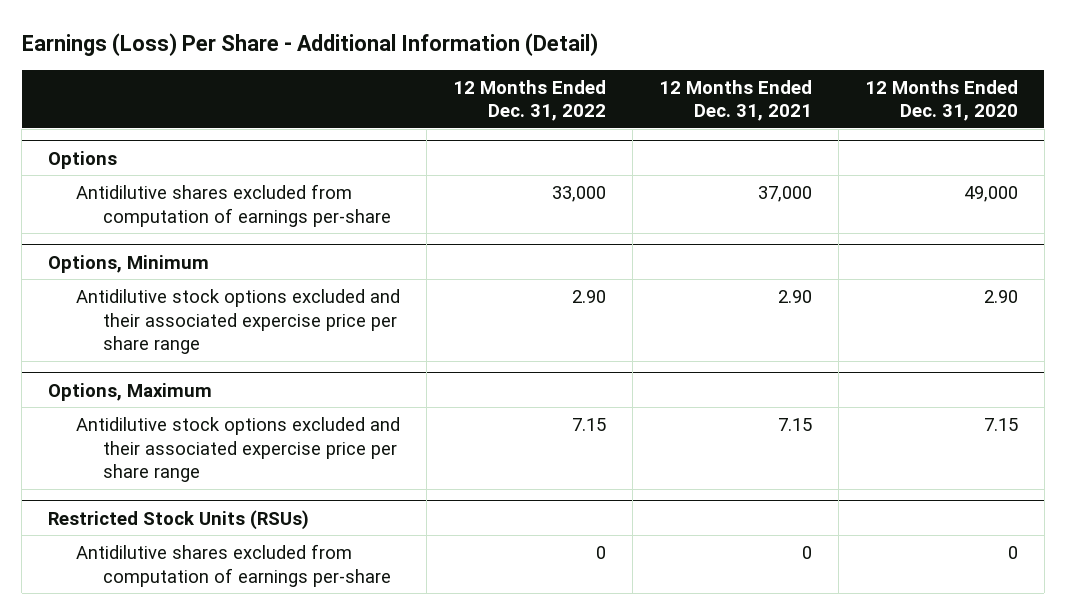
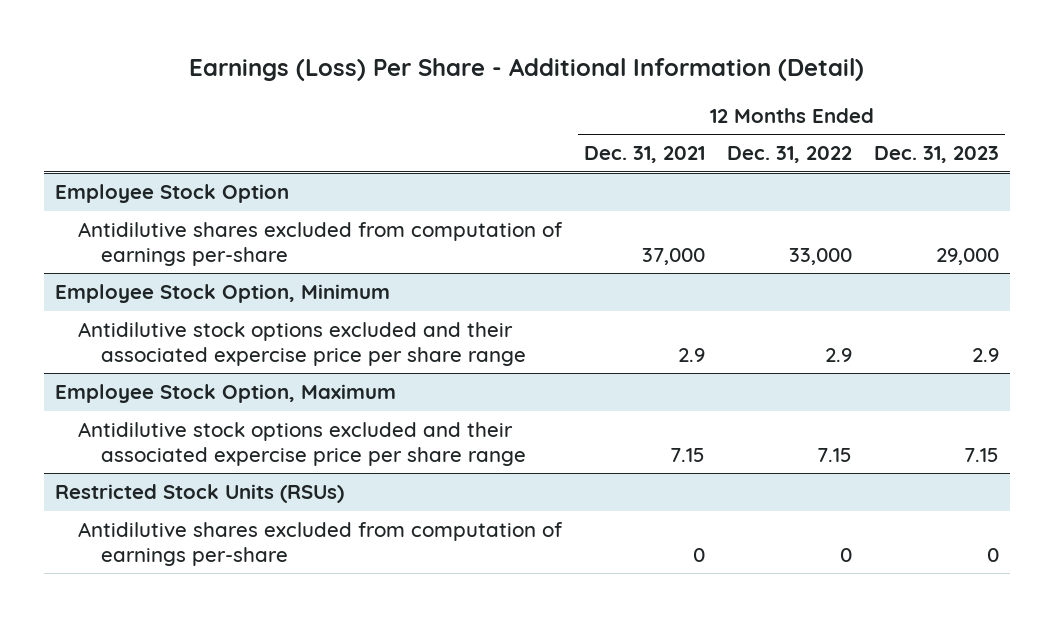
- | 12 Months Ended Dec. 31, 2022 | 12 Months Ended Dec. 31, 2021 | 12 Months Ended Dec. 31, 2020
+ | 12 Months Ended Dec. 31, 2021 | 12 Months Ended Dec. 31, 2022 | 12 Months Ended Dec. 31, 2023
- Options
+ Employee Stock Option
- Options, Minimum
- Antidilutive stock options excluded and their associated expercise price per share range | 2.90 | 2.90 | 2.90
- Options, Maximum
+ Employee Stock Option, Minimum
+ Antidilutive stock options excluded and their associated expercise price per share range | 2.9 | 2.9 | 2.9
+ Employee Stock Option, Maximum

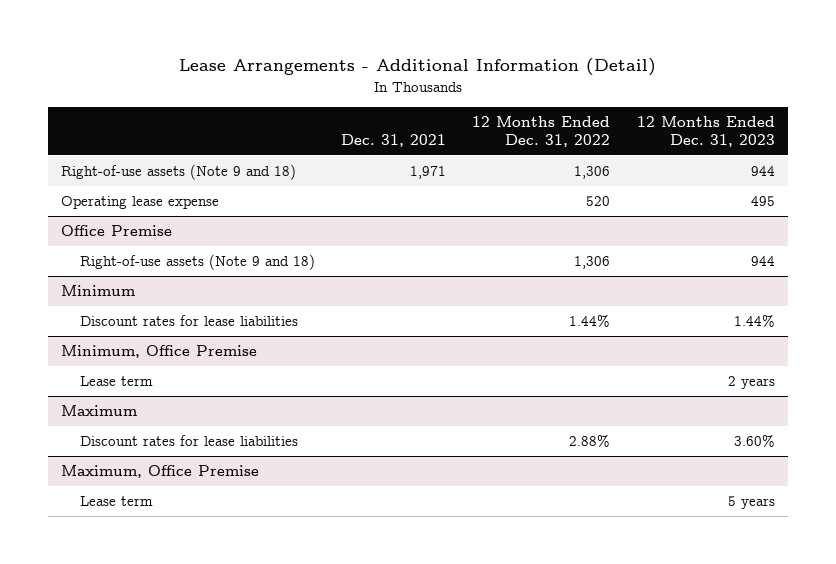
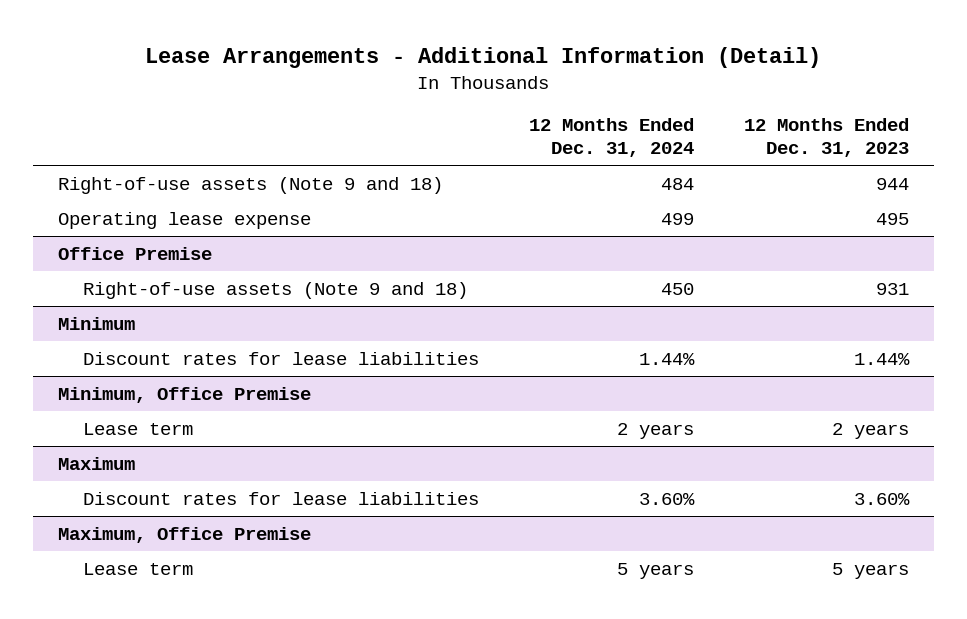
- | Dec. 31, 2021 | 12 Months Ended Dec. 31, 2022 | 12 Months Ended Dec. 31, 2023
+ | 12 Months Ended Dec. 31, 2024 | 12 Months Ended Dec. 31, 2023
@ Office Premise
- Right-of-use assets (Note 9 and 18) | | 1,306 | 944
+ Right-of-use assets (Note 9 and 18) | 450 | 931

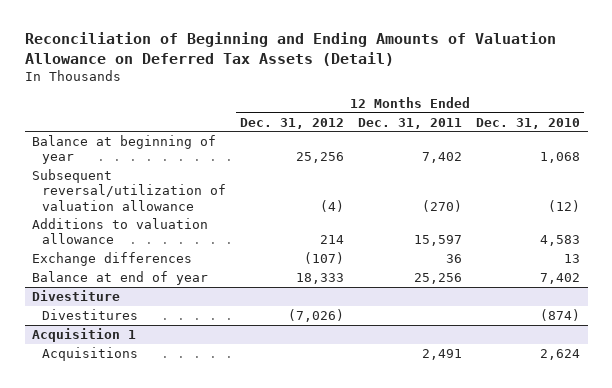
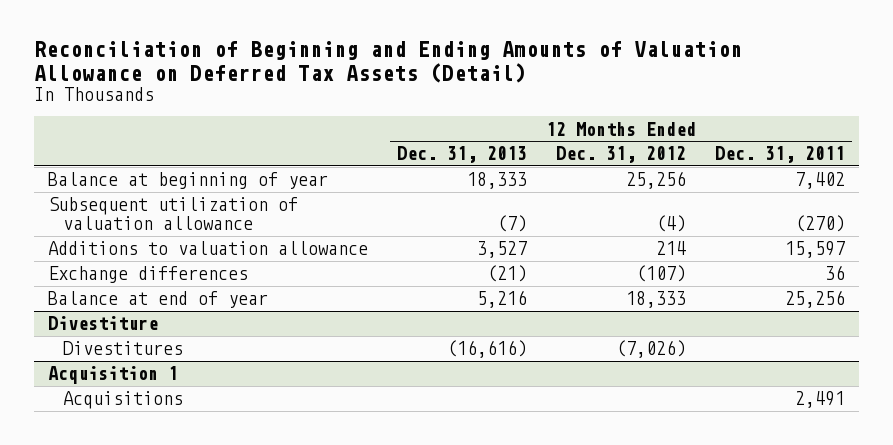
- | 12 Months Ended Dec. 31, 2012 | 12 Months Ended Dec. 31, 2011 | 12 Months Ended Dec. 31, 2010
+ | 12 Months Ended Dec. 31, 2013 | 12 Months Ended Dec. 31, 2012 | 12 Months Ended Dec. 31, 2011
- Subsequent reversal/utilization of valuation allowance | (4) | (270) | (12)
+ Subsequent utilization of valuation allowance | (7) | (4) | (270)

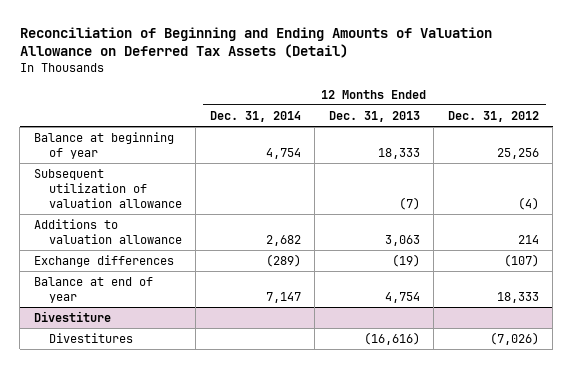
- | 12 Months Ended Dec. 31, 2013 | 12 Months Ended Dec. 31, 2012 | 12 Months Ended Dec. 31, 2011
+ | 12 Months Ended Dec. 31, 2014 | 12 Months Ended Dec. 31, 2013 | 12 Months Ended Dec. 31, 2012
- Additions to valuation allowance | 3,527 | 214 | 15,597
- Exchange differences | (21) | (107) | 36
- Balance at end of year | 5,216 | 18,333 | 25,256
+ Additions to valuation allowance | 2,682 | 3,063 | 214
+ Exchange differences | (289) | (19) | (107)
+ Balance at end of year | 7,147 | 4,754 | 18,333
- Acquisition 1
- Acquisitions | | | 2,491

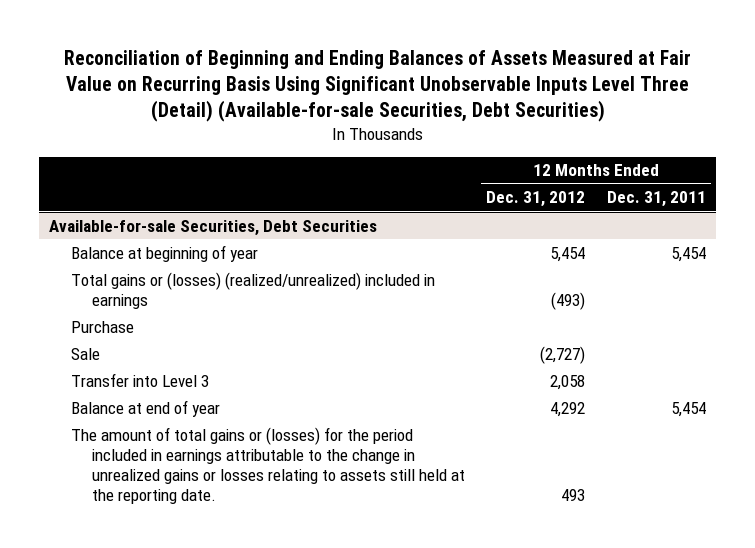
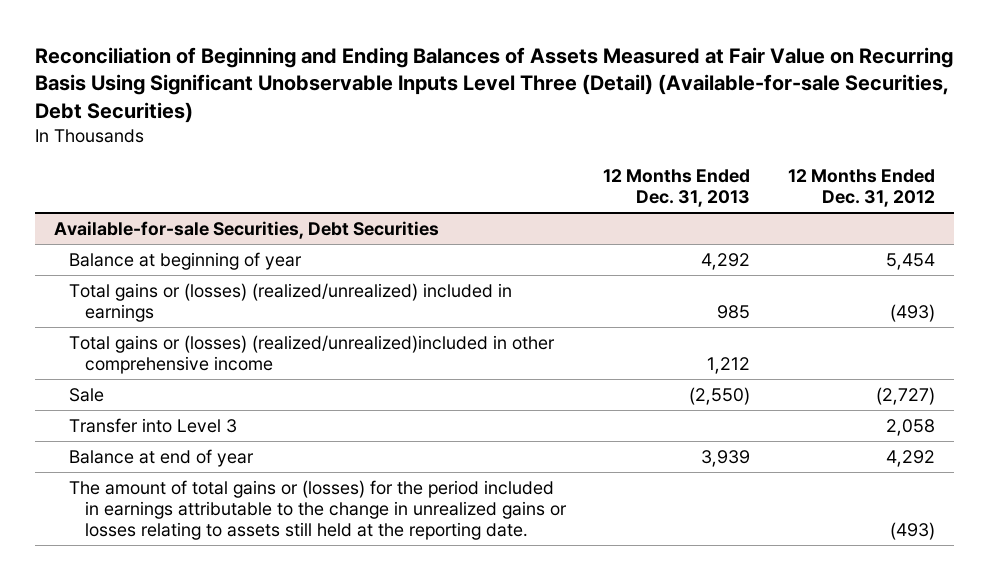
- | 12 Months Ended Dec. 31, 2012 | 12 Months Ended Dec. 31, 2011
+ | 12 Months Ended Dec. 31, 2013 | 12 Months Ended Dec. 31, 2012
@ Available-for-sale Securities, Debt Securities
- Purchase
+ Total gains or (losses) (realized/unrealized)included in other comprehensive income | 1,212 |
- The amount of total gains or (losses) for the period included in earnings attributable to the change in unrealized gains or losses relating to assets still held at the reporting date. | 493 |
+ The amount of total gains or (losses) for the period included in earnings attributable to the change in unrealized gains or losses relating to assets still held at the reporting date. | | (493)

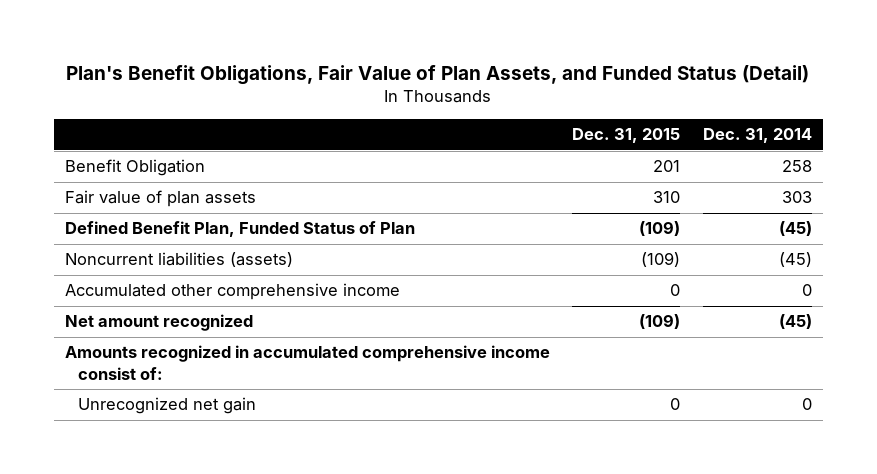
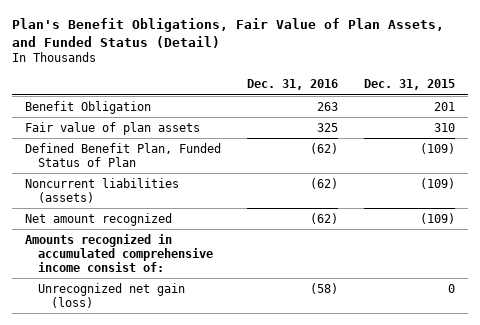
- | Dec. 31, 2015 | Dec. 31, 2014
+ | Dec. 31, 2016 | Dec. 31, 2015
- Accumulated other comprehensive income | 0 | 0
- Unrecognized net gain | 0 | 0
+ Unrecognized net gain (loss) | (58) | 0

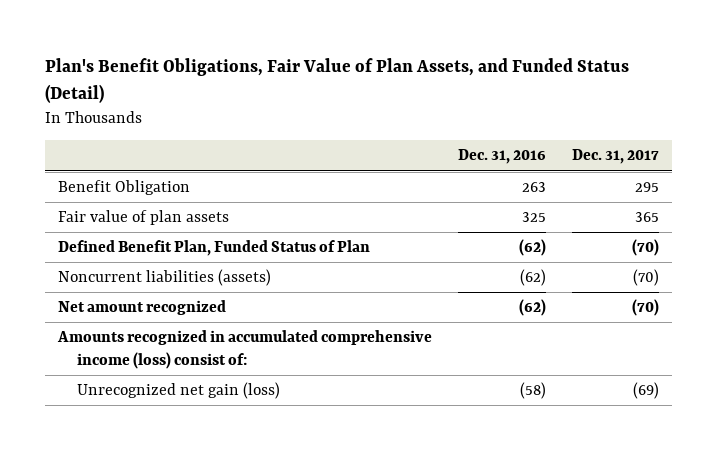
- | Dec. 31, 2016 | Dec. 31, 2015
+ | Dec. 31, 2016 | Dec. 31, 2017
- Amounts recognized in accumulated comprehensive income consist of:
+ Amounts recognized in accumulated comprehensive income (loss) consist of:

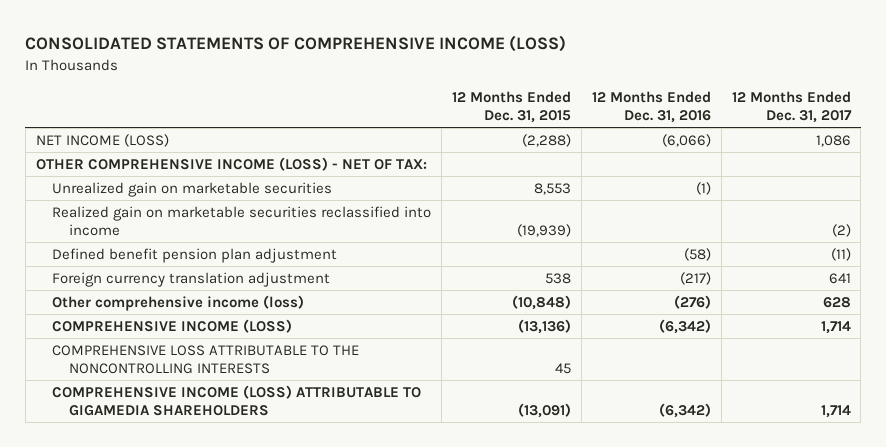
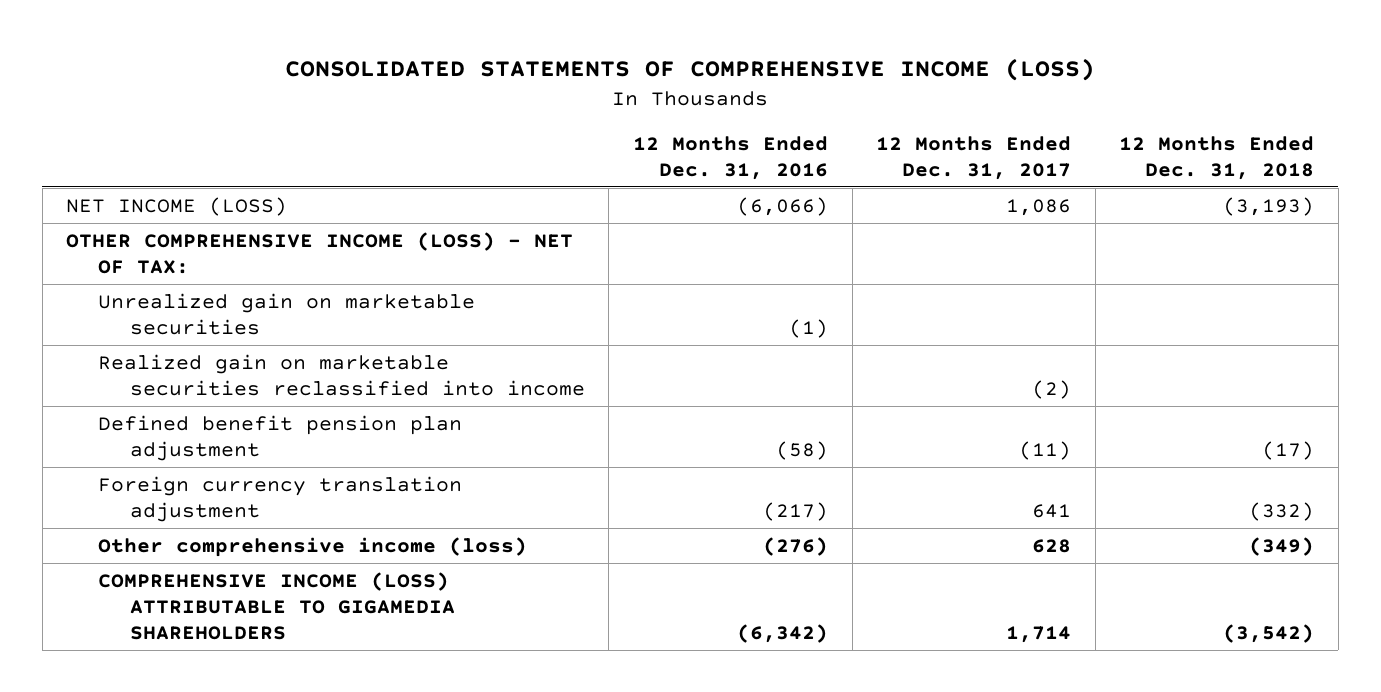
- | 12 Months Ended Dec. 31, 2015 | 12 Months Ended Dec. 31, 2016 | 12 Months Ended Dec. 31, 2017
+ | 12 Months Ended Dec. 31, 2016 | 12 Months Ended Dec. 31, 2017 | 12 Months Ended Dec. 31, 2018
- COMPREHENSIVE INCOME (LOSS) | (13,136) | (6,342) | 1,714
- COMPREHENSIVE LOSS ATTRIBUTABLE TO THE NONCONTROLLING INTERESTS | 45 | |

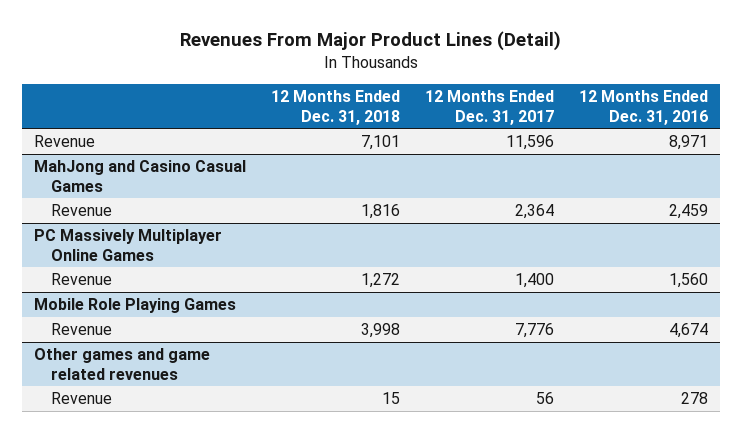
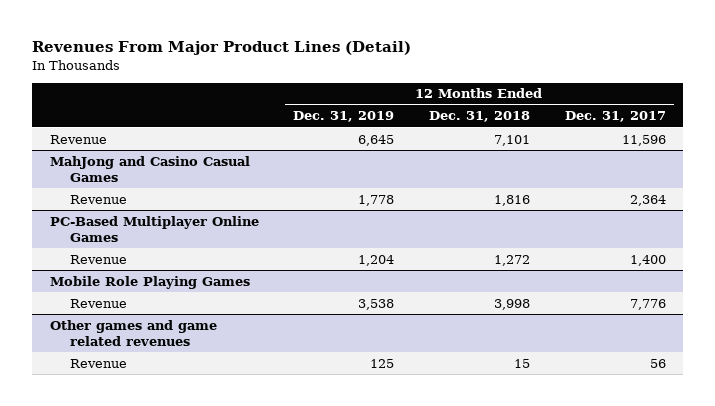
- | 12 Months Ended Dec. 31, 2018 | 12 Months Ended Dec. 31, 2017 | 12 Months Ended Dec. 31, 2016
+ | 12 Months Ended Dec. 31, 2019 | 12 Months Ended Dec. 31, 2018 | 12 Months Ended Dec. 31, 2017
- PC Massively Multiplayer Online Games
+ PC-Based Multiplayer Online Games

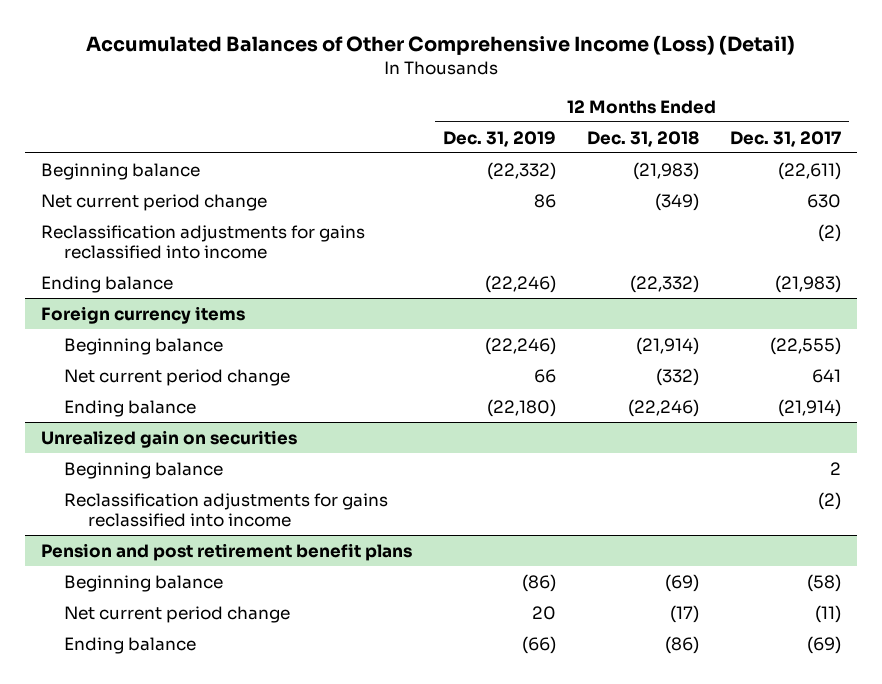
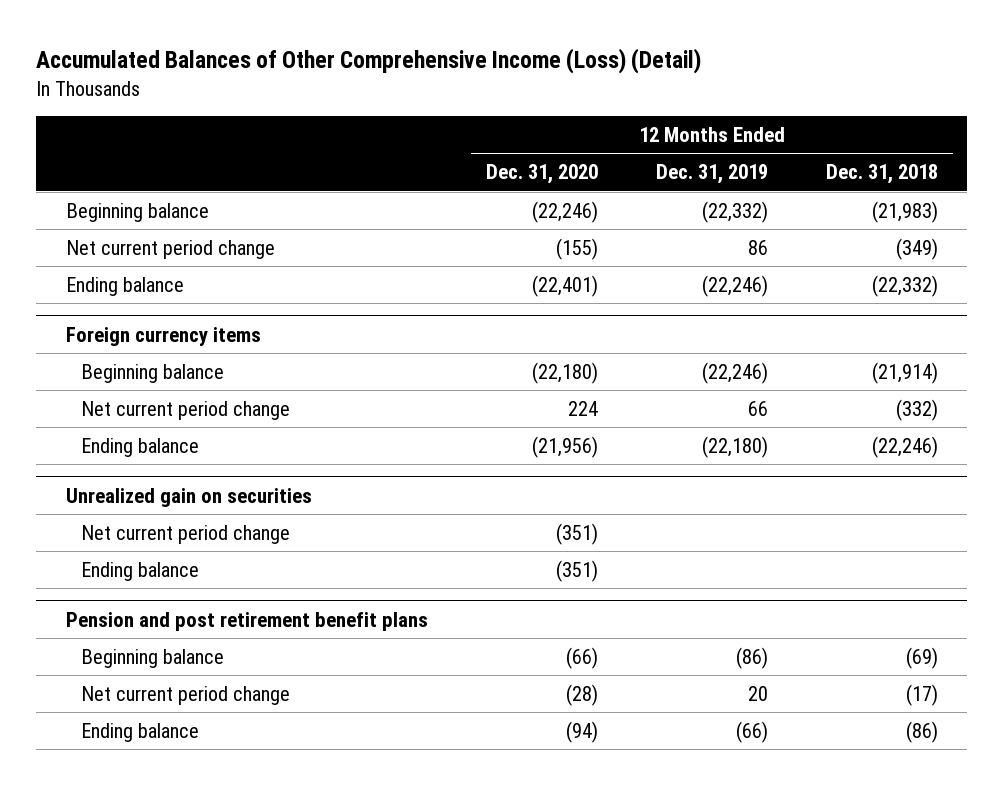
- | 12 Months Ended Dec. 31, 2019 | 12 Months Ended Dec. 31, 2018 | 12 Months Ended Dec. 31, 2017
+ | 12 Months Ended Dec. 31, 2020 | 12 Months Ended Dec. 31, 2019 | 12 Months Ended Dec. 31, 2018
- Reclassification adjustments for gains reclassified into income | | | (2)
@ Unrealized gain on securities
- Beginning balance | | | 2
- Reclassification adjustments for gains reclassified into income | | | (2)
+ Net current period change | (351) | |
+ Ending balance | (351) | |

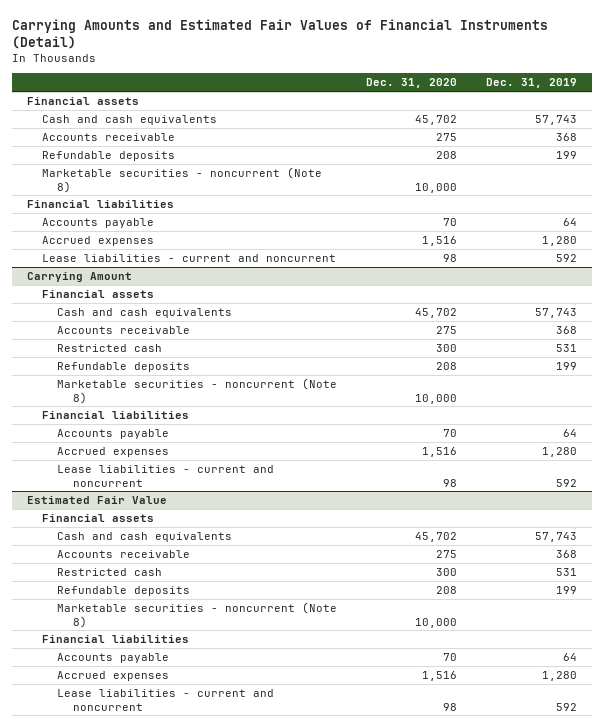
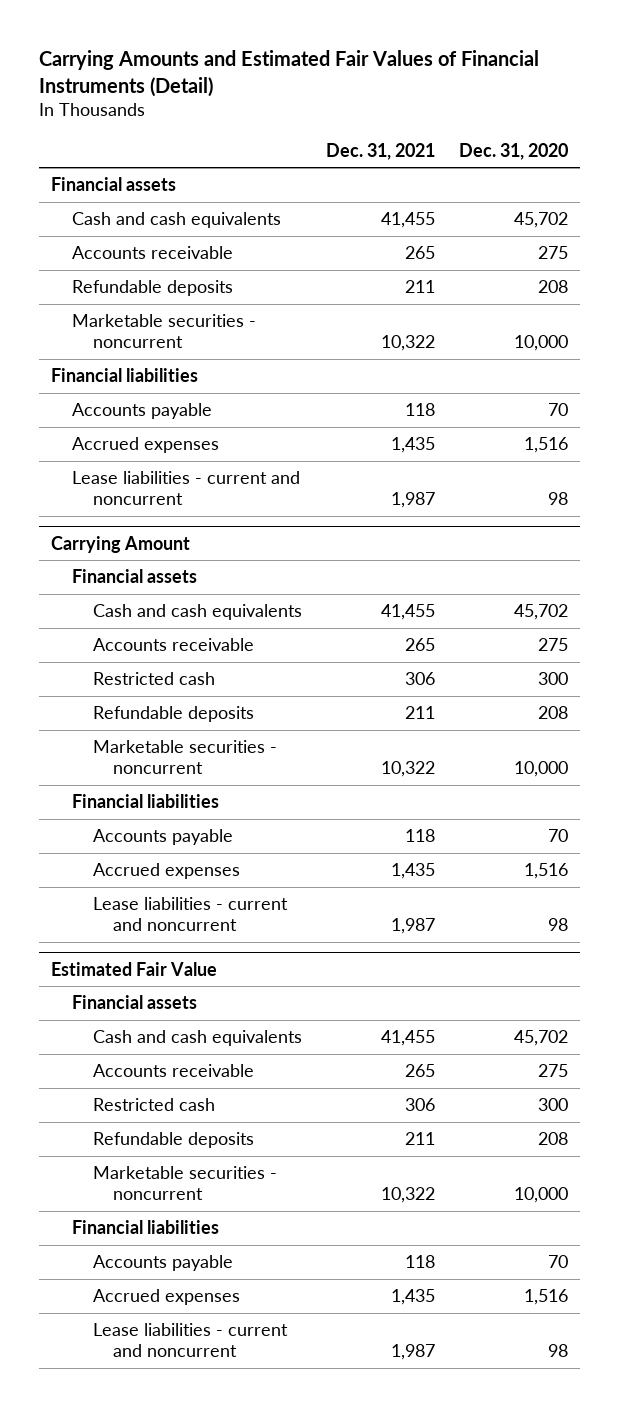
- | Dec. 31, 2020 | Dec. 31, 2019
+ | Dec. 31, 2021 | Dec. 31, 2020
- Marketable securities - noncurrent (Note 8) | 10,000 |
+ Marketable securities - noncurrent | 10,322 | 10,000
@ Carrying Amount
- Marketable securities - noncurrent (Note 8) | 10,000 |
+ Marketable securities - noncurrent | 10,322 | 10,000
@ Estimated Fair Value
- Marketable securities - noncurrent (Note 8) | 10,000 |
+ Marketable securities - noncurrent | 10,322 | 10,000

